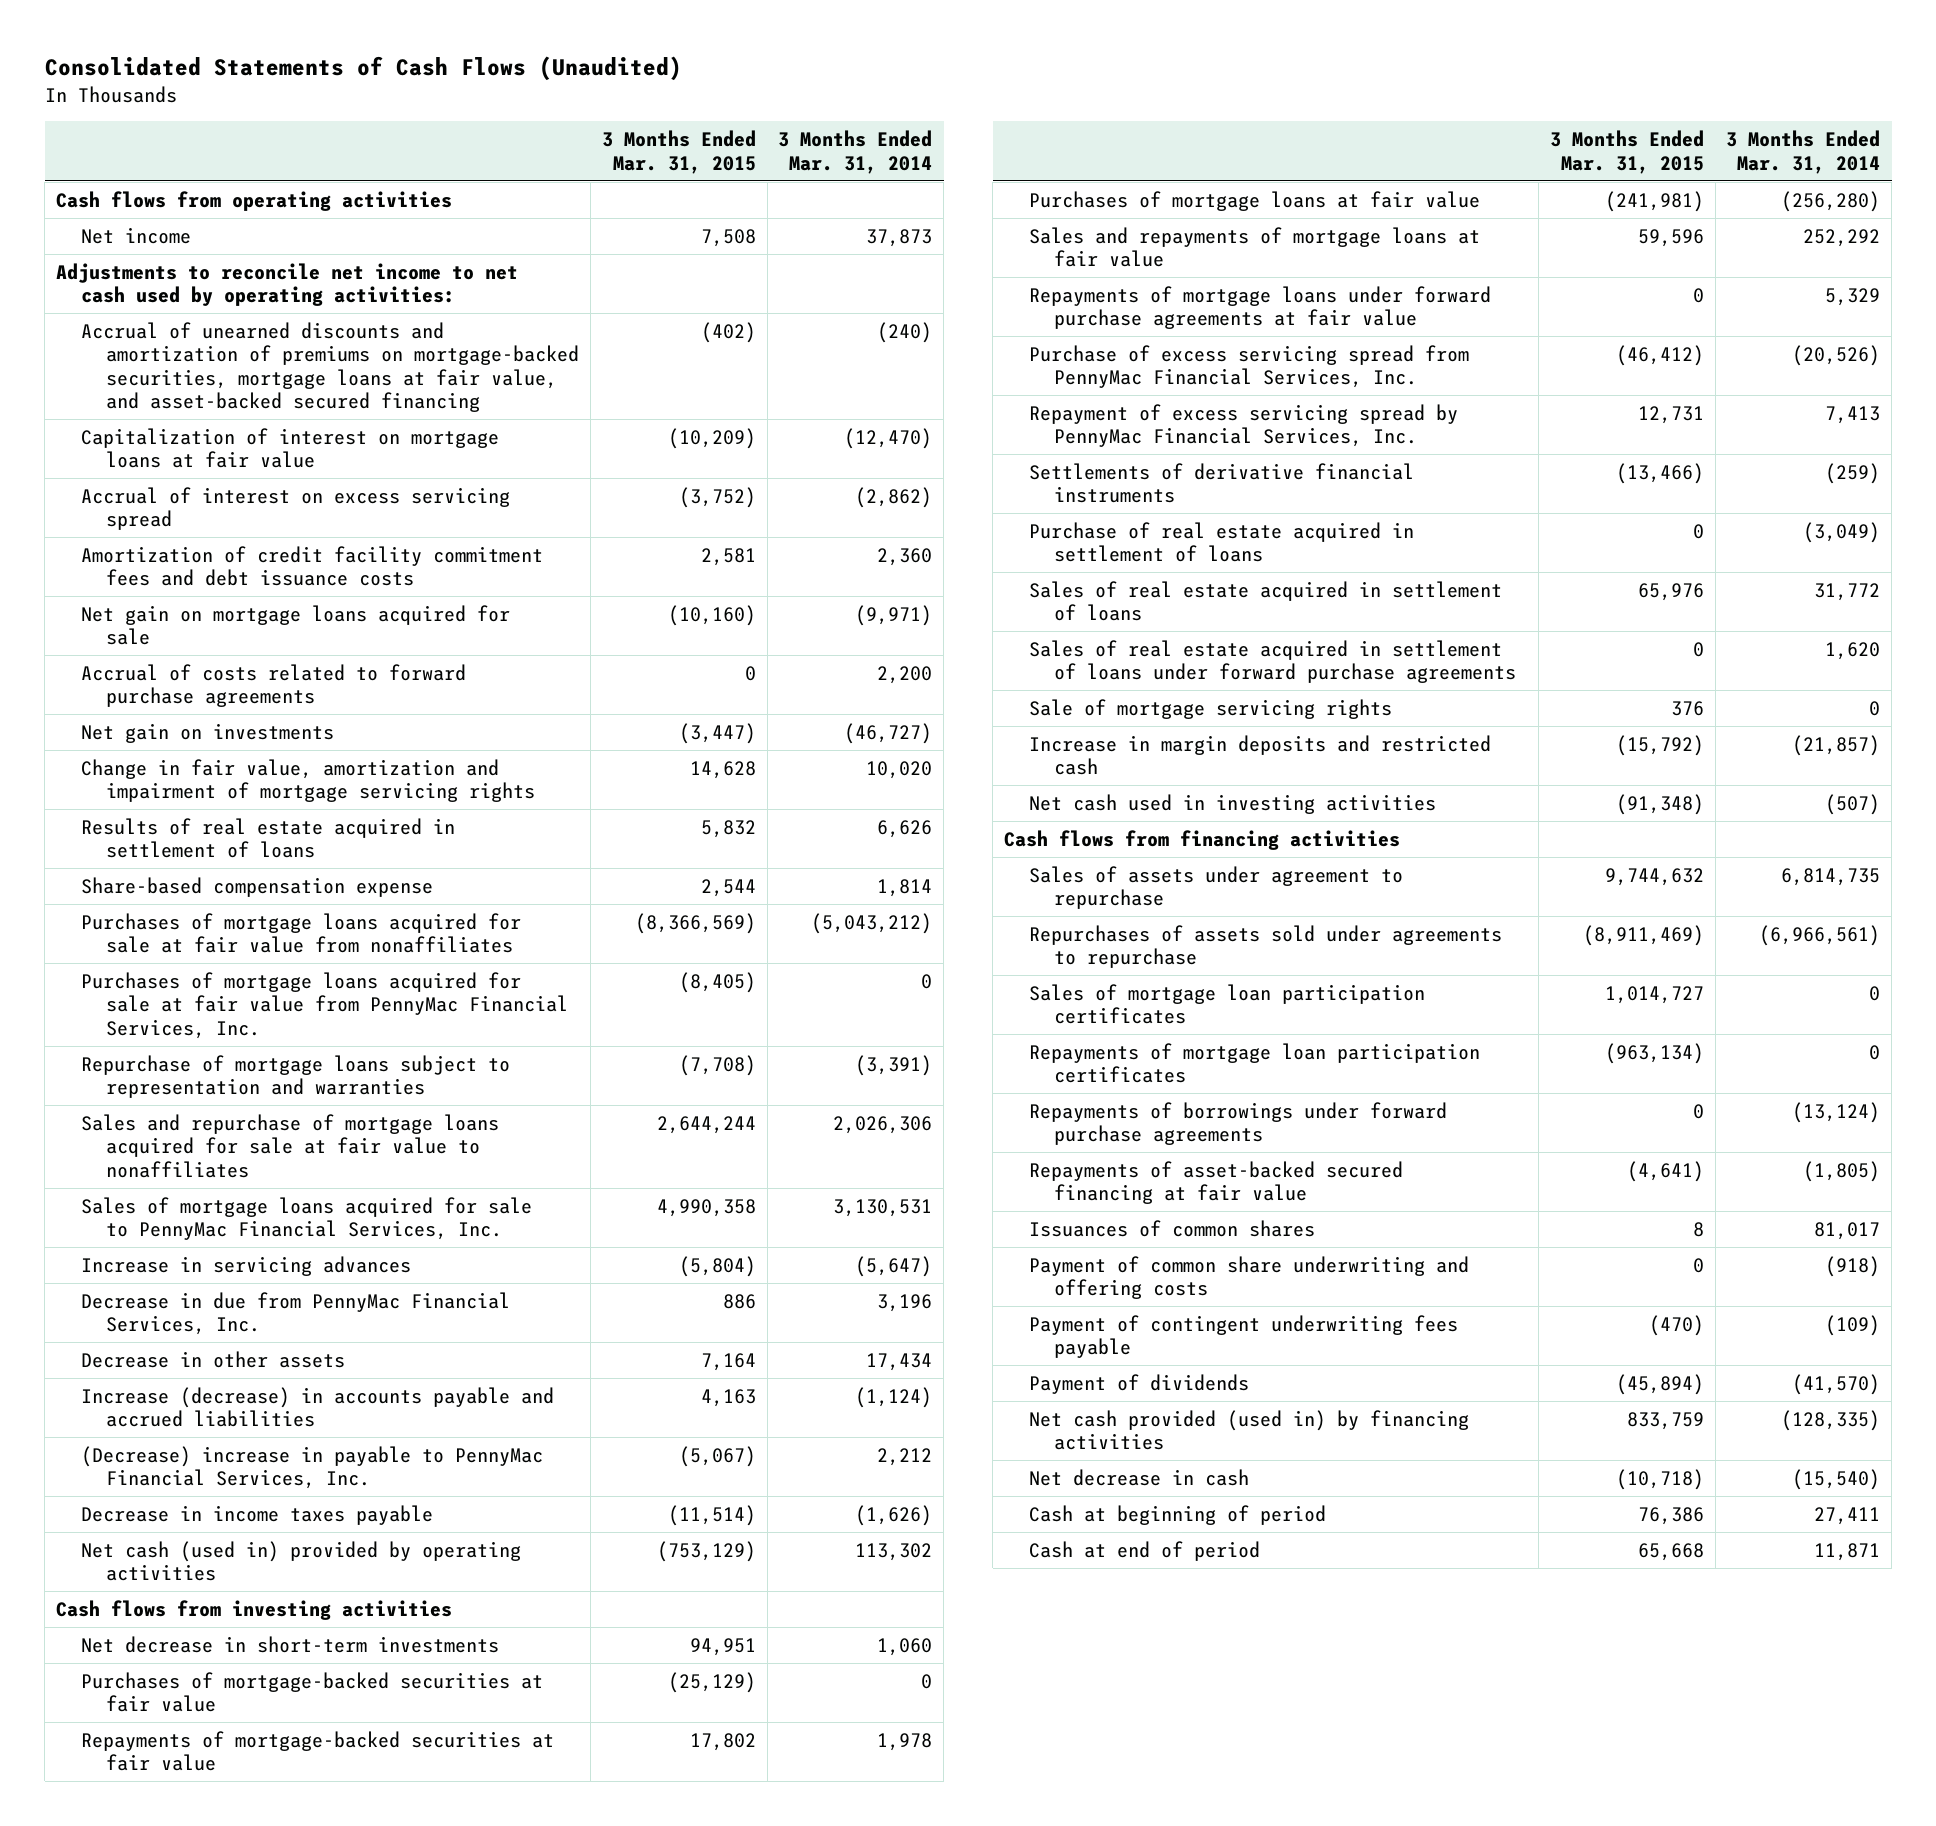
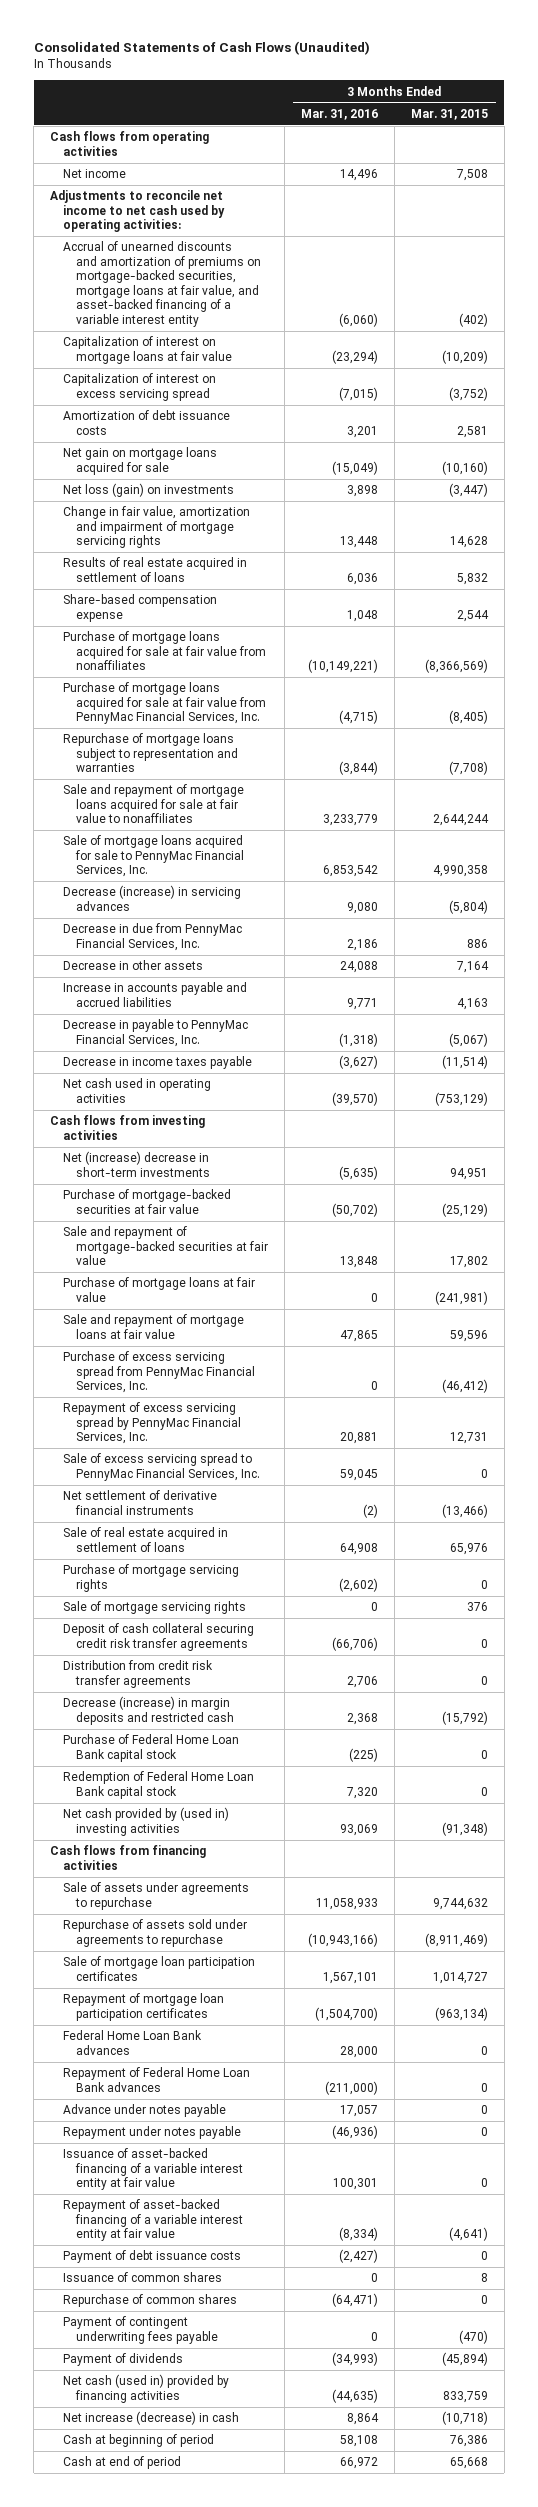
- | 3 Months Ended Mar. 31, 2015 | 3 Months Ended Mar. 31, 2014
+ | 3 Months Ended Mar. 31, 2016 | 3 Months Ended Mar. 31, 2015
- Accrual of unearned discounts and amortization of premiums on mortgage-backed securities, mortgage loans at fair value, and asset-backed secured financing | (402) | (240)
+ Accrual of unearned discounts and amortization of premiums on mortgage-backed securities, mortgage loans at fair value, and asset-backed financing of a variable interest entity | (6,060) | (402)
- Accrual of interest on excess servicing spread | (3,752) | (2,862)
- Amortization of credit facility commitment fees and debt issuance costs | 2,581 | 2,360
+ Capitalization of interest on excess servicing spread | (7,015) | (3,752)
+ Amortization of debt issuance costs | 3,201 | 2,581
- Accrual of costs related to forward purchase agreements | 0 | 2,200
- Net gain on investments | (3,447) | (46,727)
+ Net loss (gain) on investments | 3,898 | (3,447)
- Purchases of mortgage loans acquired for sale at fair value from nonaffiliates | (8,366,569) | (5,043,212)
- Purchases of mortgage loans acquired for sale at fair value from PennyMac Financial Services, Inc. | (8,405) | 0
+ Purchase of mortgage loans acquired for sale at fair value from nonaffiliates | (10,149,221) | (8,366,569)
+ Purchase of mortgage loans acquired for sale at fair value from PennyMac Financial Services, Inc. | (4,715) | (8,405)
- Sales and repurchase of mortgage loans acquired for sale at fair value to nonaffiliates | 2,644,244 | 2,026,306
- Sales of mortgage loans acquired for sale to PennyMac Financial Services, Inc. | 4,990,358 | 3,130,531
- Increase in servicing advances | (5,804) | (5,647)
+ Sale and repayment of mortgage loans acquired for sale at fair value to nonaffiliates | 3,233,779 | 2,644,244
+ Sale of mortgage loans acquired for sale to PennyMac Financial Services, Inc. | 6,853,542 | 4,990,358
+ Decrease (increase) in servicing advances | 9,080 | (5,804)
- Increase (decrease) in accounts payable and accrued liabilities | 4,163 | (1,124)
- (Decrease) increase in payable to PennyMac Financial Services, Inc. | (5,067) | 2,212
+ Increase in accounts payable and accrued liabilities | 9,771 | 4,163
+ Decrease in payable to PennyMac Financial Services, Inc. | (1,318) | (5,067)
- Net cash (used in) provided by operating activities | (753,129) | 113,302
+ Net cash used in operating activities | (39,570) | (753,129)
- Net decrease in short-term investments | 94,951 | 1,060
- Purchases of mortgage-backed securities at fair value | (25,129) | 0
- Repayments of mortgage-backed securities at fair value | 17,802 | 1,978
- Purchases of mortgage loans at fair value | (241,981) | (256,280)
- Sales and repayments of mortgage loans at fair value | 59,596 | 252,292
- Repayments of mortgage loans under forward purchase agreements at fair value | 0 | 5,329
+ Net (increase) decrease in short-term investments | (5,635) | 94,951
+ Purchase of mortgage-backed securities at fair value | (50,702) | (25,129)
+ Sale and repayment of mortgage-backed securities at fair value | 13,848 | 17,802
+ Purchase of mortgage loans at fair value | 0 | (241,981)
+ Sale and repayment of mortgage loans at fair value | 47,865 | 59,596
- Settlements of derivative financial instruments | (13,466) | (259)
- Purchase of real estate acquired in settlement of loans | 0 | (3,049)
- Sales of real estate acquired in settlement of loans | 65,976 | 31,772
- Sales of real estate acquired in settlement of loans under forward purchase agreements | 0 | 1,620
+ Sale of excess servicing spread to PennyMac Financial Services, Inc. | 59,045 | 0
+ Net settlement of derivative financial instruments | (2) | (13,466)
+ Sale of real estate acquired in settlement of loans | 64,908 | 65,976
+ Purchase of mortgage servicing rights | (2,602) | 0
- Increase in margin deposits and restricted cash | (15,792) | (21,857)
- Net cash used in investing activities | (91,348) | (507)
+ Deposit of cash collateral securing credit risk transfer agreements | (66,706) | 0
+ Distribution from credit risk transfer agreements | 2,706 | 0
+ Decrease (increase) in margin deposits and restricted cash | 2,368 | (15,792)
+ Purchase of Federal Home Loan Bank capital stock | (225) | 0
+ Redemption of Federal Home Loan Bank capital stock | 7,320 | 0
+ Net cash provided by (used in) investing activities | 93,069 | (91,348)
- Sales of assets under agreement to repurchase | 9,744,632 | 6,814,735
- Repurchases of assets sold under agreements to repurchase | (8,911,469) | (6,966,561)
- Sales of mortgage loan participation certificates | 1,014,727 | 0
- Repayments of mortgage loan participation certificates | (963,134) | 0
- Repayments of borrowings under forward purchase agreements | 0 | (13,124)
- Repayments of asset-backed secured financing at fair value | (4,641) | (1,805)
- Issuances of common shares | 8 | 81,017
- Payment of common share underwriting and offering costs | 0 | (918)
+ Sale of assets under agreements to repurchase | 11,058,933 | 9,744,632
+ Repurchase of assets sold under agreements to repurchase | (10,943,166) | (8,911,469)
+ Sale of mortgage loan participation certificates | 1,567,101 | 1,014,727
+ Repayment of mortgage loan participation certificates | (1,504,700) | (963,134)
+ Federal Home Loan Bank advances | 28,000 | 0
+ Repayment of Federal Home Loan Bank advances | (211,000) | 0
+ Advance under notes payable | 17,057 | 0
+ Repayment under notes payable | (46,936) | 0
+ Issuance of asset-backed financing of a variable interest entity at fair value | 100,301 | 0
+ Repayment of asset-backed financing of a variable interest entity at fair value | (8,334) | (4,641)
+ Payment of debt issuance costs | (2,427) | 0
+ Issuance of common shares | 0 | 8
+ Repurchase of common shares | (64,471) | 0
- Net cash provided (used in) by financing activities | 833,759 | (128,335)
- Net decrease in cash | (10,718) | (15,540)
+ Net cash (used in) provided by financing activities | (44,635) | 833,759
+ Net increase (decrease) in cash | 8,864 | (10,718)

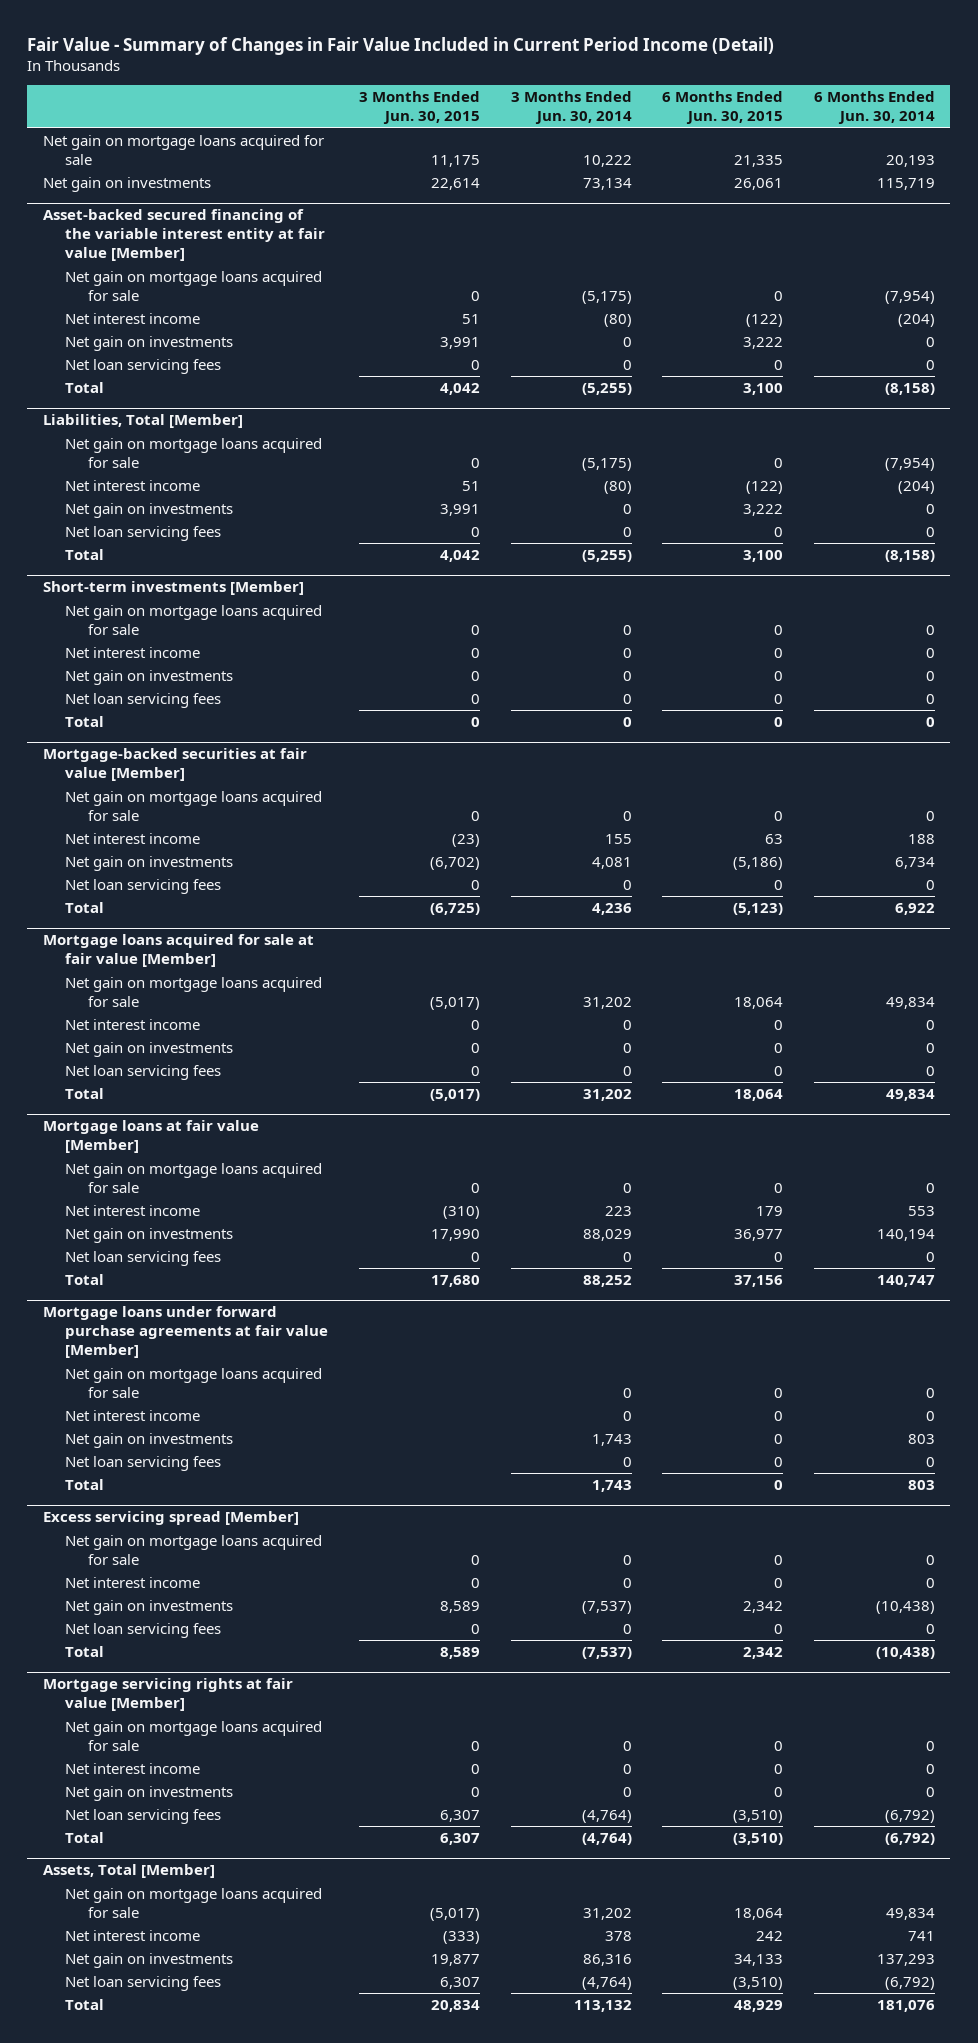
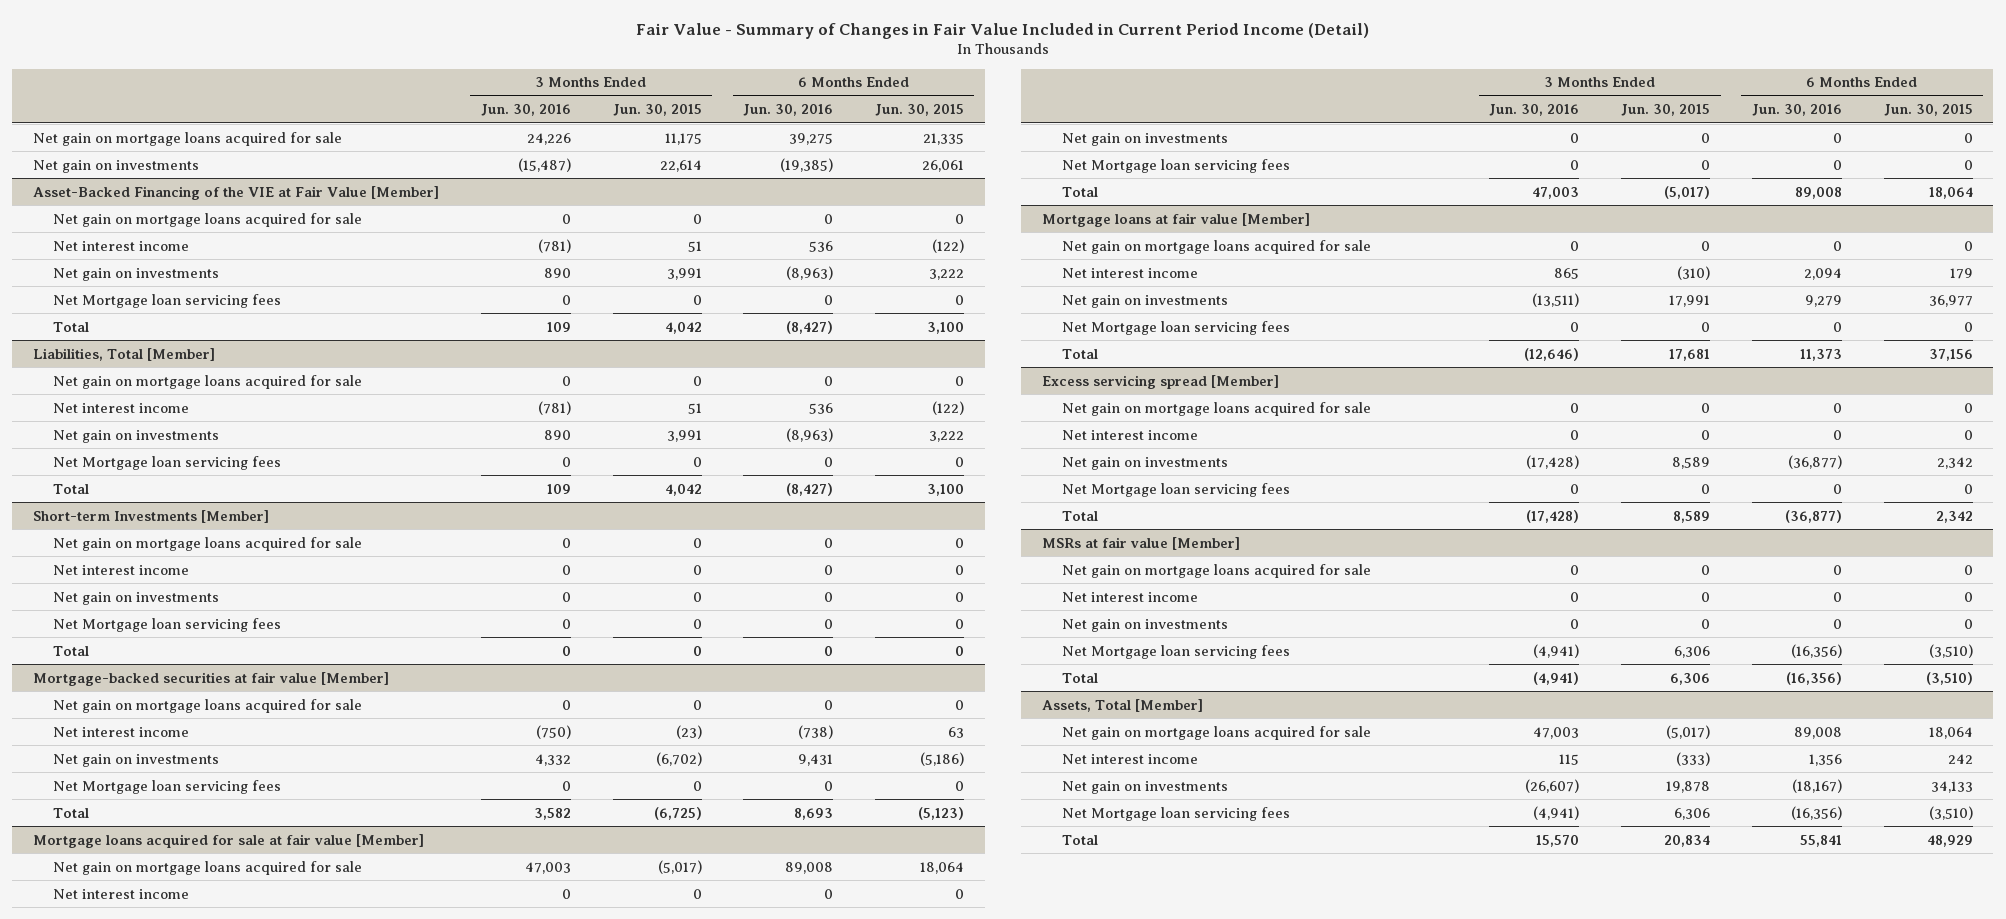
- | 3 Months Ended Jun. 30, 2015 | 3 Months Ended Jun. 30, 2014 | 6 Months Ended Jun. 30, 2015 | 6 Months Ended Jun. 30, 2014
+ | 3 Months Ended Jun. 30, 2016 | 3 Months Ended Jun. 30, 2015 | 6 Months Ended Jun. 30, 2016 | 6 Months Ended Jun. 30, 2015
- Asset-backed secured financing of the variable interest entity at fair value [Member]
+ Asset-Backed Financing of the VIE at Fair Value [Member]
- Net loan servicing fees | 0 | 0 | 0 | 0
+ Net Mortgage loan servicing fees | 0 | 0 | 0 | 0
@ Liabilities, Total [Member]
- Net loan servicing fees | 0 | 0 | 0 | 0
+ Net Mortgage loan servicing fees | 0 | 0 | 0 | 0
- Short-term investments [Member]
+ Short-term Investments [Member]
- Net loan servicing fees | 0 | 0 | 0 | 0
+ Net Mortgage loan servicing fees | 0 | 0 | 0 | 0
@ Mortgage-backed securities at fair value [Member]
- Net loan servicing fees | 0 | 0 | 0 | 0
+ Net Mortgage loan servicing fees | 0 | 0 | 0 | 0
@ Mortgage loans acquired for sale at fair value [Member]
- Net loan servicing fees | 0 | 0 | 0 | 0
+ Net Mortgage loan servicing fees | 0 | 0 | 0 | 0
@ Mortgage loans at fair value [Member]
- Net gain on investments | 17,990 | 88,029 | 36,977 | 140,194
- Net loan servicing fees | 0 | 0 | 0 | 0
- Total | 17,680 | 88,252 | 37,156 | 140,747
- Mortgage loans under forward purchase agreements at fair value [Member]
- Net gain on mortgage loans acquired for sale | | 0 | 0 | 0
- Net interest income | | 0 | 0 | 0
- Net gain on investments | | 1,743 | 0 | 803
- Net loan servicing fees | | 0 | 0 | 0
- Total | | 1,743 | 0 | 803
@ Mortgage loans at fair value [Member]
+ Net gain on investments | (13,511) | 17,991 | 9,279 | 36,977
+ Net Mortgage loan servicing fees | 0 | 0 | 0 | 0
+ Total | (12,646) | 17,681 | 11,373 | 37,156
@ Excess servicing spread [Member]
- Net loan servicing fees | 0 | 0 | 0 | 0
+ Net Mortgage loan servicing fees | 0 | 0 | 0 | 0
- Mortgage servicing rights at fair value [Member]
+ MSRs at fair value [Member]
- Net loan servicing fees | 6,307 | (4,764) | (3,510) | (6,792)
- Total | 6,307 | (4,764) | (3,510) | (6,792)
+ Net Mortgage loan servicing fees | (4,941) | 6,306 | (16,356) | (3,510)
+ Total | (4,941) | 6,306 | (16,356) | (3,510)
@ Assets, Total [Member]
- Net gain on investments | 19,877 | 86,316 | 34,133 | 137,293
- Net loan servicing fees | 6,307 | (4,764) | (3,510) | (6,792)
+ Net gain on investments | (26,607) | 19,878 | (18,167) | 34,133
+ Net Mortgage loan servicing fees | (4,941) | 6,306 | (16,356) | (3,510)

